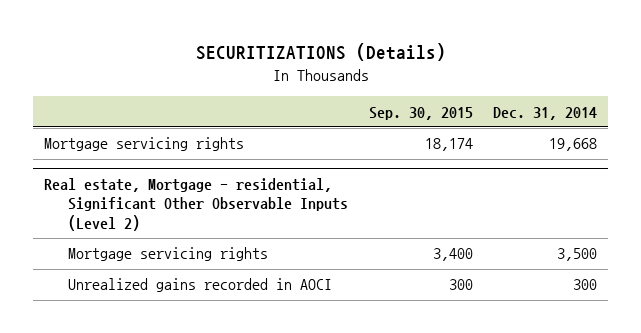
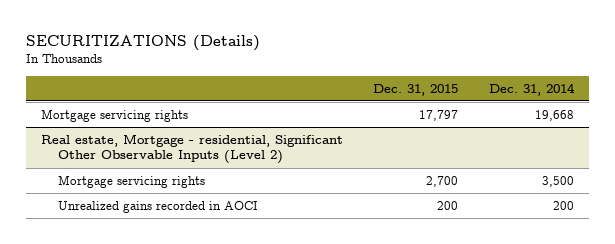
- | Sep. 30, 2015 | Dec. 31, 2014
+ | Dec. 31, 2015 | Dec. 31, 2014
@ Real estate, Mortgage - residential, Significant Other Observable Inputs (Level 2)
- Unrealized gains recorded in AOCI | 300 | 300
+ Unrealized gains recorded in AOCI | 200 | 200

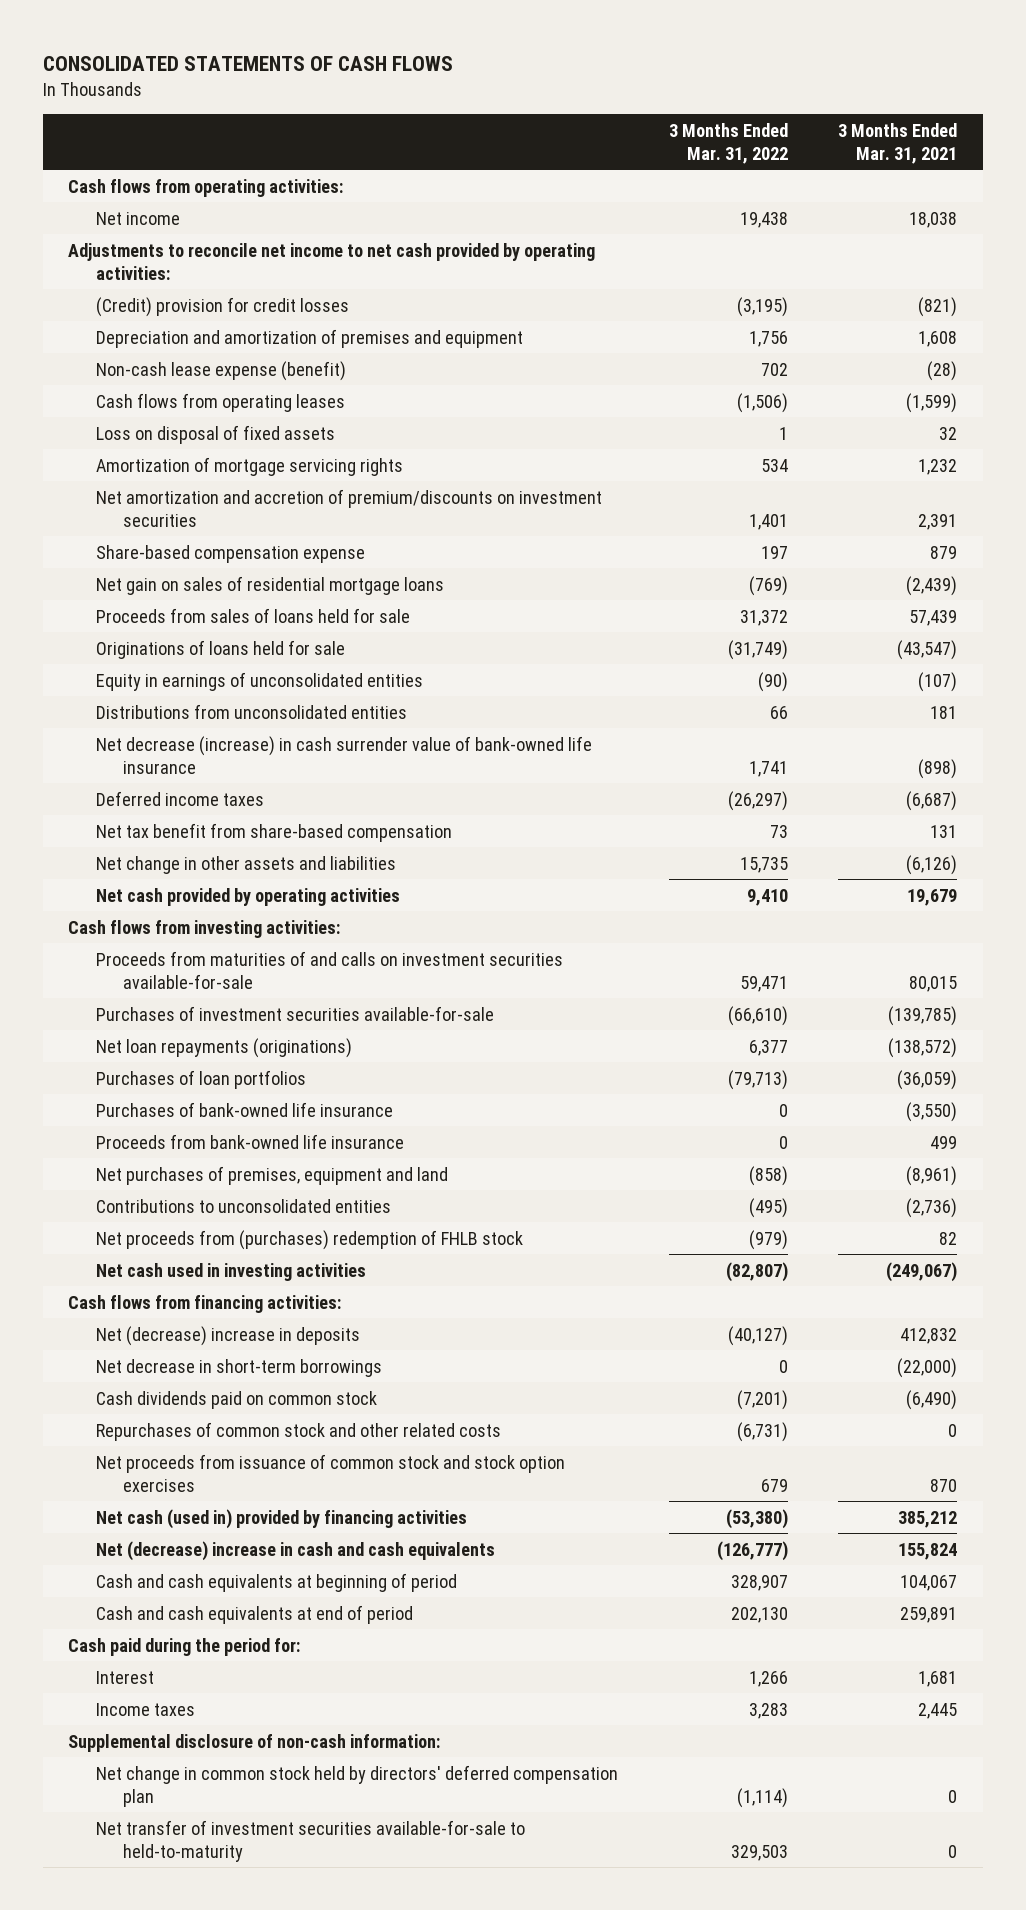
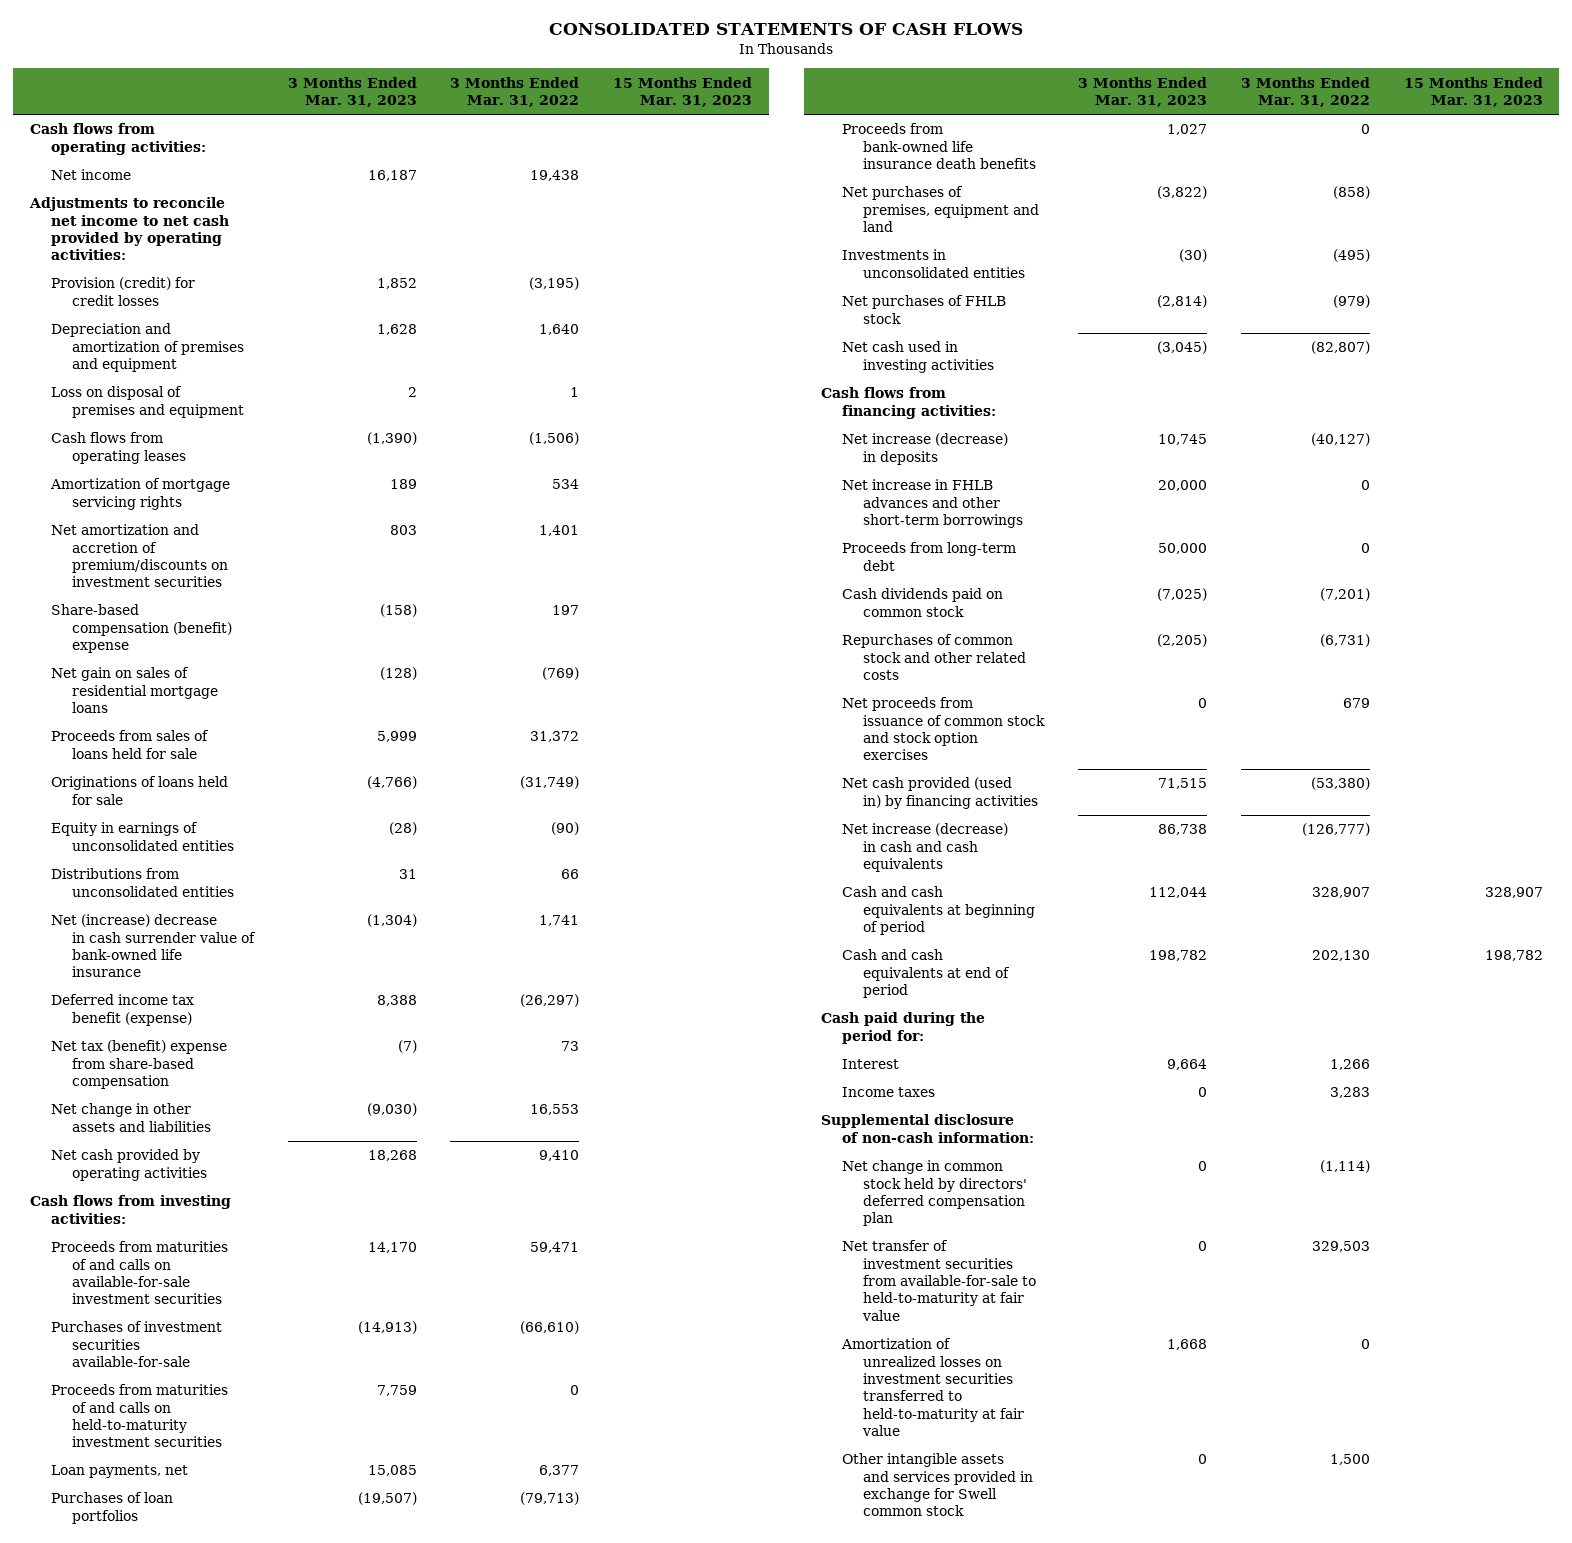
- | 3 Months Ended Mar. 31, 2022 | 3 Months Ended Mar. 31, 2021
+ | 3 Months Ended Mar. 31, 2023 | 3 Months Ended Mar. 31, 2022 | 15 Months Ended Mar. 31, 2023
- (Credit) provision for credit losses | (3,195) | (821)
- Depreciation and amortization of premises and equipment | 1,756 | 1,608
- Non-cash lease expense (benefit) | 702 | (28)
+ Provision (credit) for credit losses | 1,852 | (3,195) |
+ Depreciation and amortization of premises and equipment | 1,628 | 1,640 |
+ Loss on disposal of premises and equipment | 2 | 1 |
- Loss on disposal of fixed assets | 1 | 32
- Share-based compensation expense | 197 | 879
+ Share-based compensation (benefit) expense | (158) | 197 |
- Net decrease (increase) in cash surrender value of bank-owned life insurance | 1,741 | (898)
- Deferred income taxes | (26,297) | (6,687)
- Net tax benefit from share-based compensation | 73 | 131
- Net change in other assets and liabilities | 15,735 | (6,126)
+ Net (increase) decrease in cash surrender value of bank-owned life insurance | (1,304) | 1,741 |
+ Deferred income tax benefit (expense) | 8,388 | (26,297) |
+ Net tax (benefit) expense from share-based compensation | (7) | 73 |
+ Net change in other assets and liabilities | (9,030) | 16,553 |
- Proceeds from maturities of and calls on investment securities available-for-sale | 59,471 | 80,015
+ Proceeds from maturities of and calls on available-for-sale investment securities | 14,170 | 59,471 |
- Net loan repayments (originations) | 6,377 | (138,572)
+ Proceeds from maturities of and calls on held-to-maturity investment securities | 7,759 | 0 |
+ Loan payments, net | 15,085 | 6,377 |
- Purchases of bank-owned life insurance | 0 | (3,550)
- Proceeds from bank-owned life insurance | 0 | 499
+ Proceeds from bank-owned life insurance death benefits | 1,027 | 0 |
- Contributions to unconsolidated entities | (495) | (2,736)
- Net proceeds from (purchases) redemption of FHLB stock | (979) | 82
+ Investments in unconsolidated entities | (30) | (495) |
+ Net purchases of FHLB stock | (2,814) | (979) |
- Net (decrease) increase in deposits | (40,127) | 412,832
- Net decrease in short-term borrowings | 0 | (22,000)
+ Net increase (decrease) in deposits | 10,745 | (40,127) |
+ Net increase in FHLB advances and other short-term borrowings | 20,000 | 0 |
+ Proceeds from long-term debt | 50,000 | 0 |
- Net cash (used in) provided by financing activities | (53,380) | 385,212
- Net (decrease) increase in cash and cash equivalents | (126,777) | 155,824
+ Net cash provided (used in) by financing activities | 71,515 | (53,380) |
+ Net increase (decrease) in cash and cash equivalents | 86,738 | (126,777) |
- Net transfer of investment securities available-for-sale to held-to-maturity | 329,503 | 0
+ Net transfer of investment securities from available-for-sale to held-to-maturity at fair value | 0 | 329,503 |
+ Amortization of unrealized losses on investment securities transferred to held-to-maturity at fair value | 1,668 | 0 |
+ Other intangible assets and services provided in exchange for Swell common stock | 0 | 1,500 |

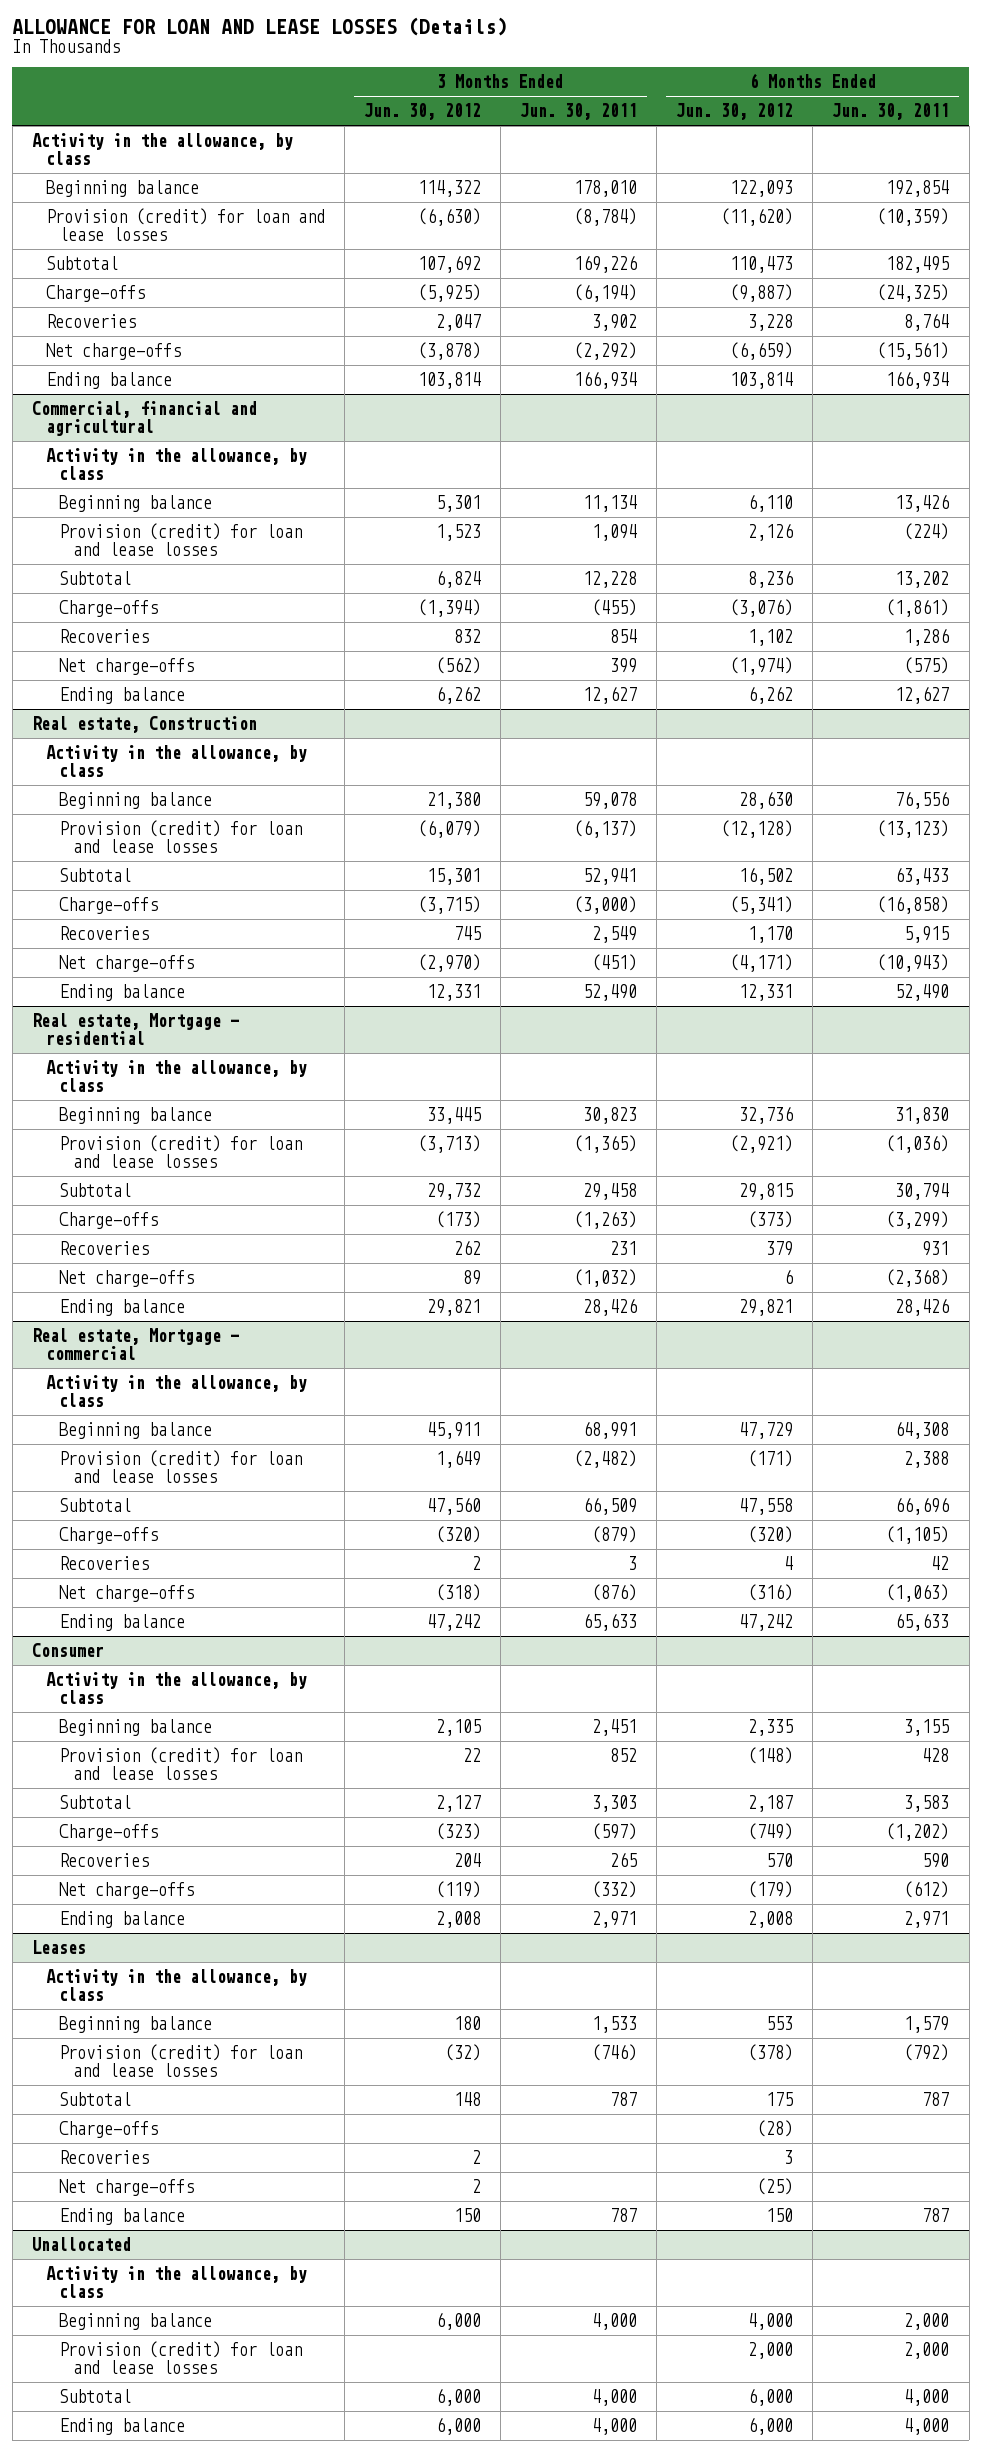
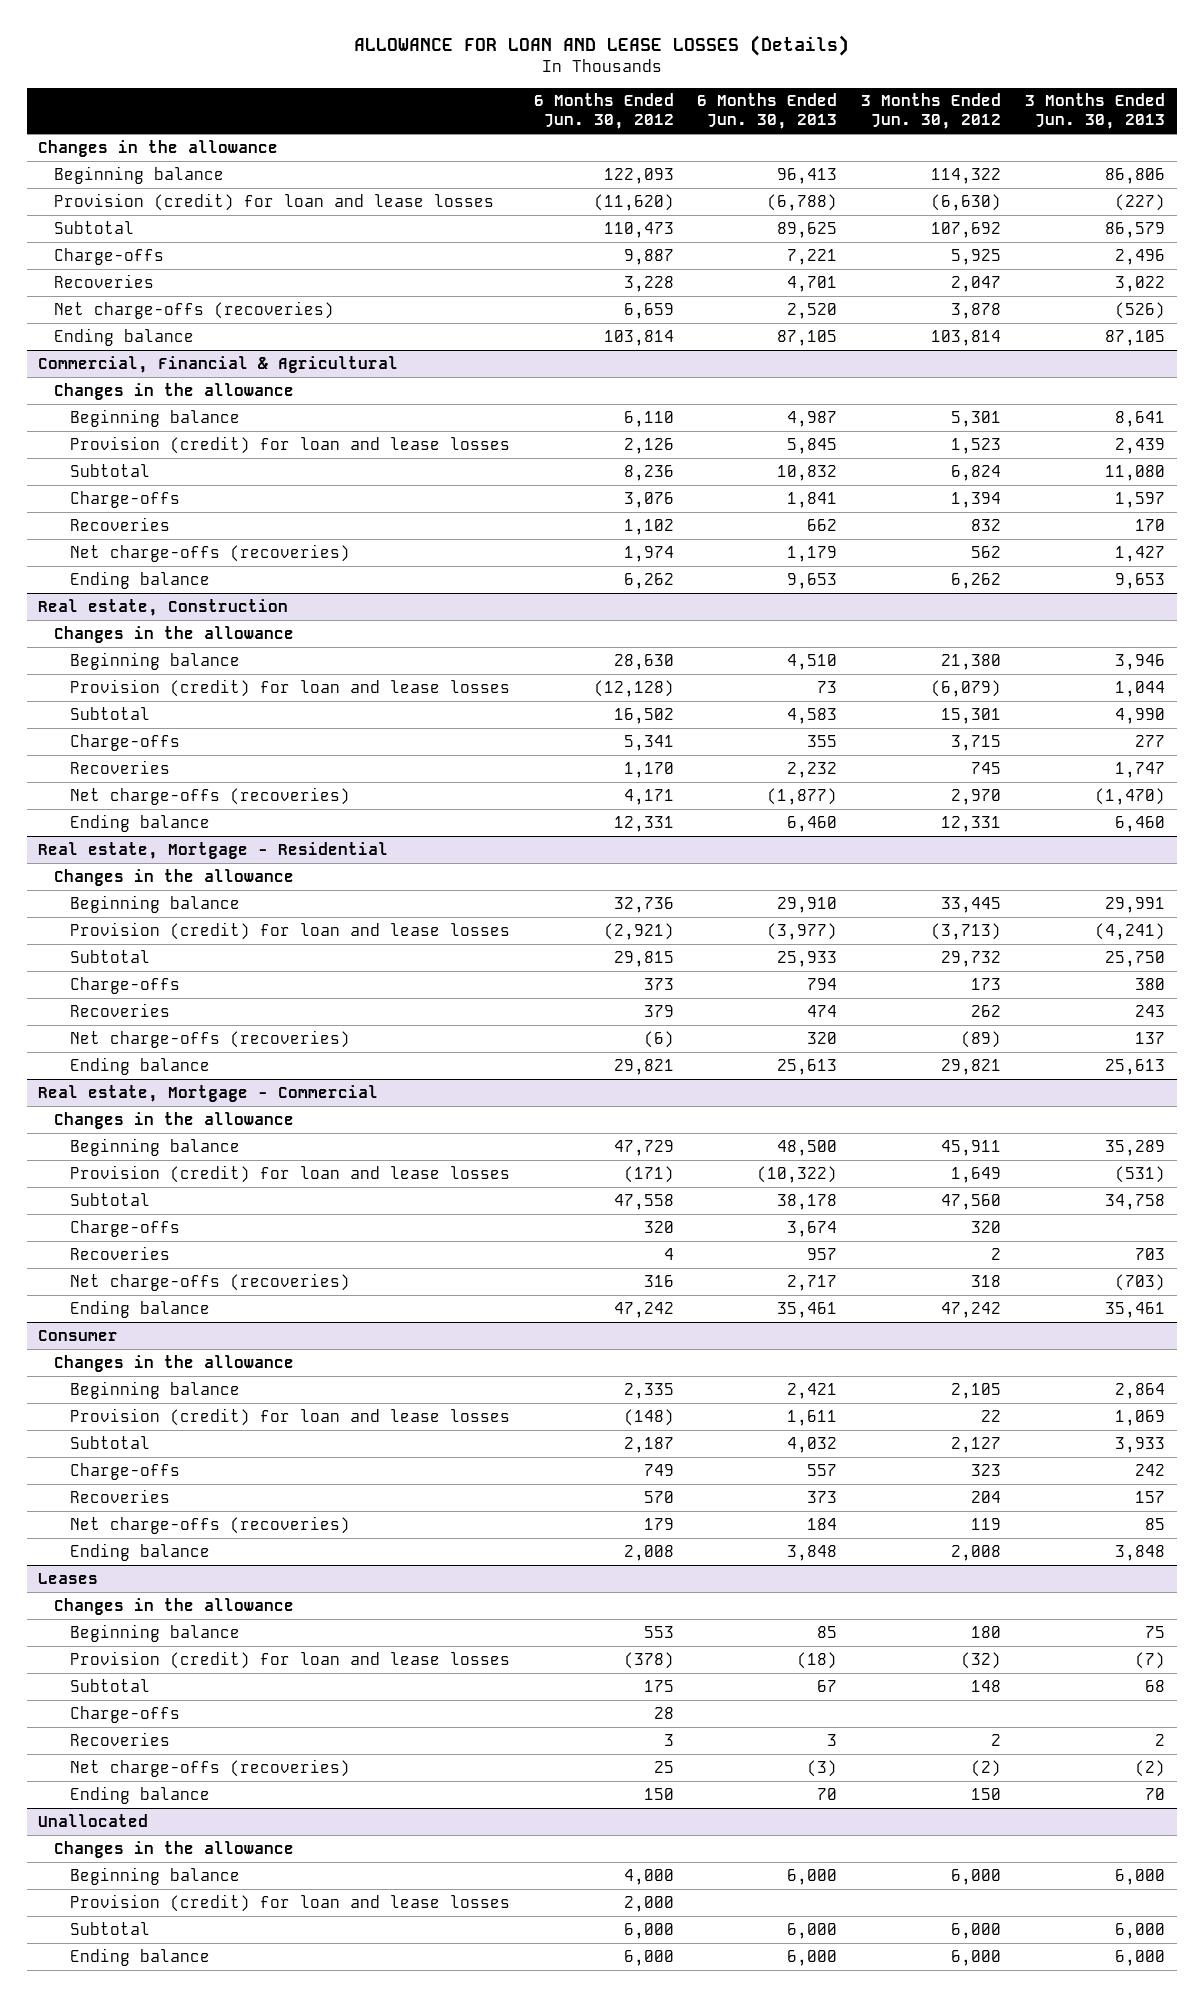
- | 3 Months Ended Jun. 30, 2012 | 3 Months Ended Jun. 30, 2011 | 6 Months Ended Jun. 30, 2012 | 6 Months Ended Jun. 30, 2011
+ | 6 Months Ended Jun. 30, 2012 | 6 Months Ended Jun. 30, 2013 | 3 Months Ended Jun. 30, 2012 | 3 Months Ended Jun. 30, 2013
- Activity in the allowance, by class
+ Changes in the allowance
- Charge-offs | (5,925) | (6,194) | (9,887) | (24,325)
+ Charge-offs | 9,887 | 7,221 | 5,925 | 2,496
- Net charge-offs | (3,878) | (2,292) | (6,659) | (15,561)
+ Net charge-offs (recoveries) | 6,659 | 2,520 | 3,878 | (526)
- Commercial, financial and agricultural
- Activity in the allowance, by class
+ Commercial, Financial & Agricultural
+ Changes in the allowance
- Charge-offs | (1,394) | (455) | (3,076) | (1,861)
+ Charge-offs | 3,076 | 1,841 | 1,394 | 1,597
- Net charge-offs | (562) | 399 | (1,974) | (575)
+ Net charge-offs (recoveries) | 1,974 | 1,179 | 562 | 1,427
@ Real estate, Construction
- Activity in the allowance, by class
+ Changes in the allowance
- Charge-offs | (3,715) | (3,000) | (5,341) | (16,858)
+ Charge-offs | 5,341 | 355 | 3,715 | 277
- Net charge-offs | (2,970) | (451) | (4,171) | (10,943)
+ Net charge-offs (recoveries) | 4,171 | (1,877) | 2,970 | (1,470)
- Real estate, Mortgage - residential
- Activity in the allowance, by class
+ Real estate, Mortgage - Residential
+ Changes in the allowance
- Charge-offs | (173) | (1,263) | (373) | (3,299)
+ Charge-offs | 373 | 794 | 173 | 380
- Net charge-offs | 89 | (1,032) | 6 | (2,368)
+ Net charge-offs (recoveries) | (6) | 320 | (89) | 137
- Real estate, Mortgage - commercial
- Activity in the allowance, by class
+ Real estate, Mortgage - Commercial
+ Changes in the allowance
- Charge-offs | (320) | (879) | (320) | (1,105)
+ Charge-offs | 320 | 3,674 | 320 |
- Net charge-offs | (318) | (876) | (316) | (1,063)
+ Net charge-offs (recoveries) | 316 | 2,717 | 318 | (703)
@ Consumer
- Activity in the allowance, by class
+ Changes in the allowance
- Charge-offs | (323) | (597) | (749) | (1,202)
+ Charge-offs | 749 | 557 | 323 | 242
- Net charge-offs | (119) | (332) | (179) | (612)
+ Net charge-offs (recoveries) | 179 | 184 | 119 | 85
@ Leases
- Activity in the allowance, by class
+ Changes in the allowance
- Charge-offs | | | (28) |
+ Charge-offs | 28 | | |
- Net charge-offs | 2 | | (25) |
+ Net charge-offs (recoveries) | 25 | (3) | (2) | (2)
@ Unallocated
- Activity in the allowance, by class
+ Changes in the allowance

